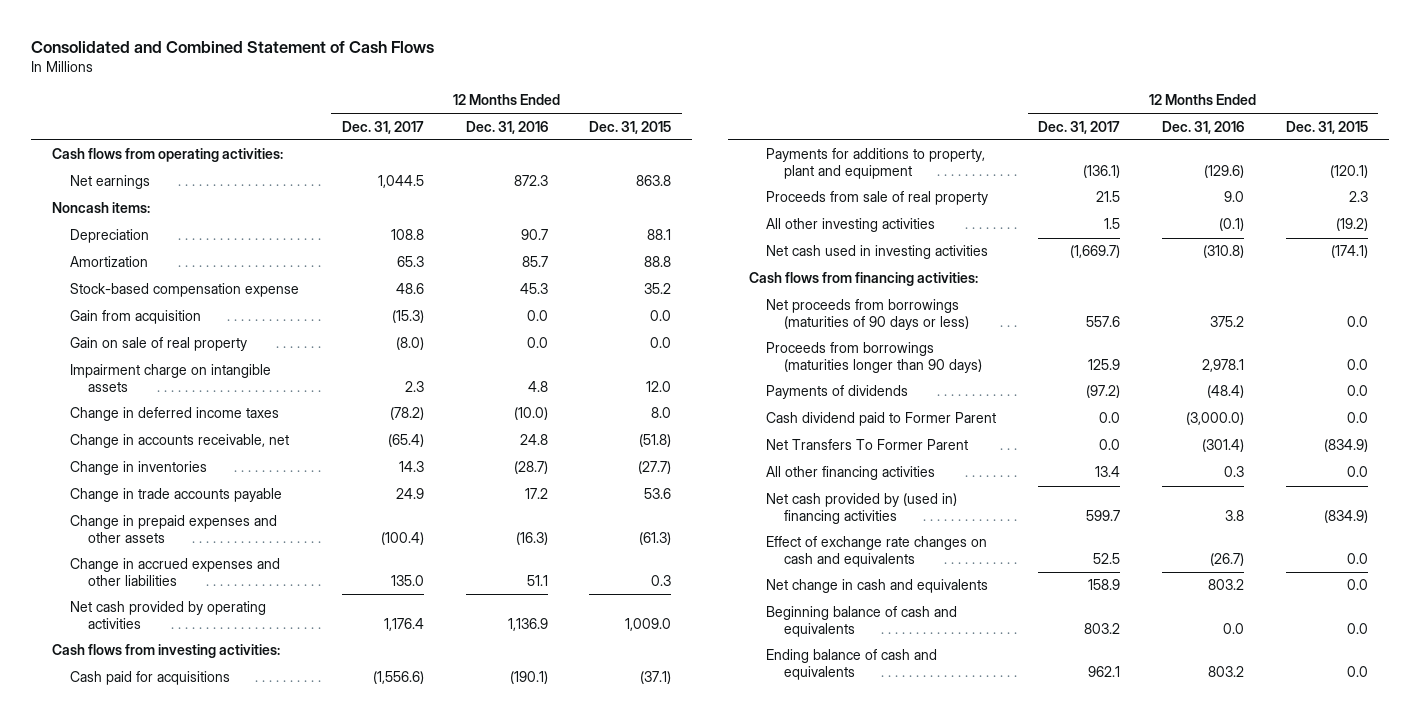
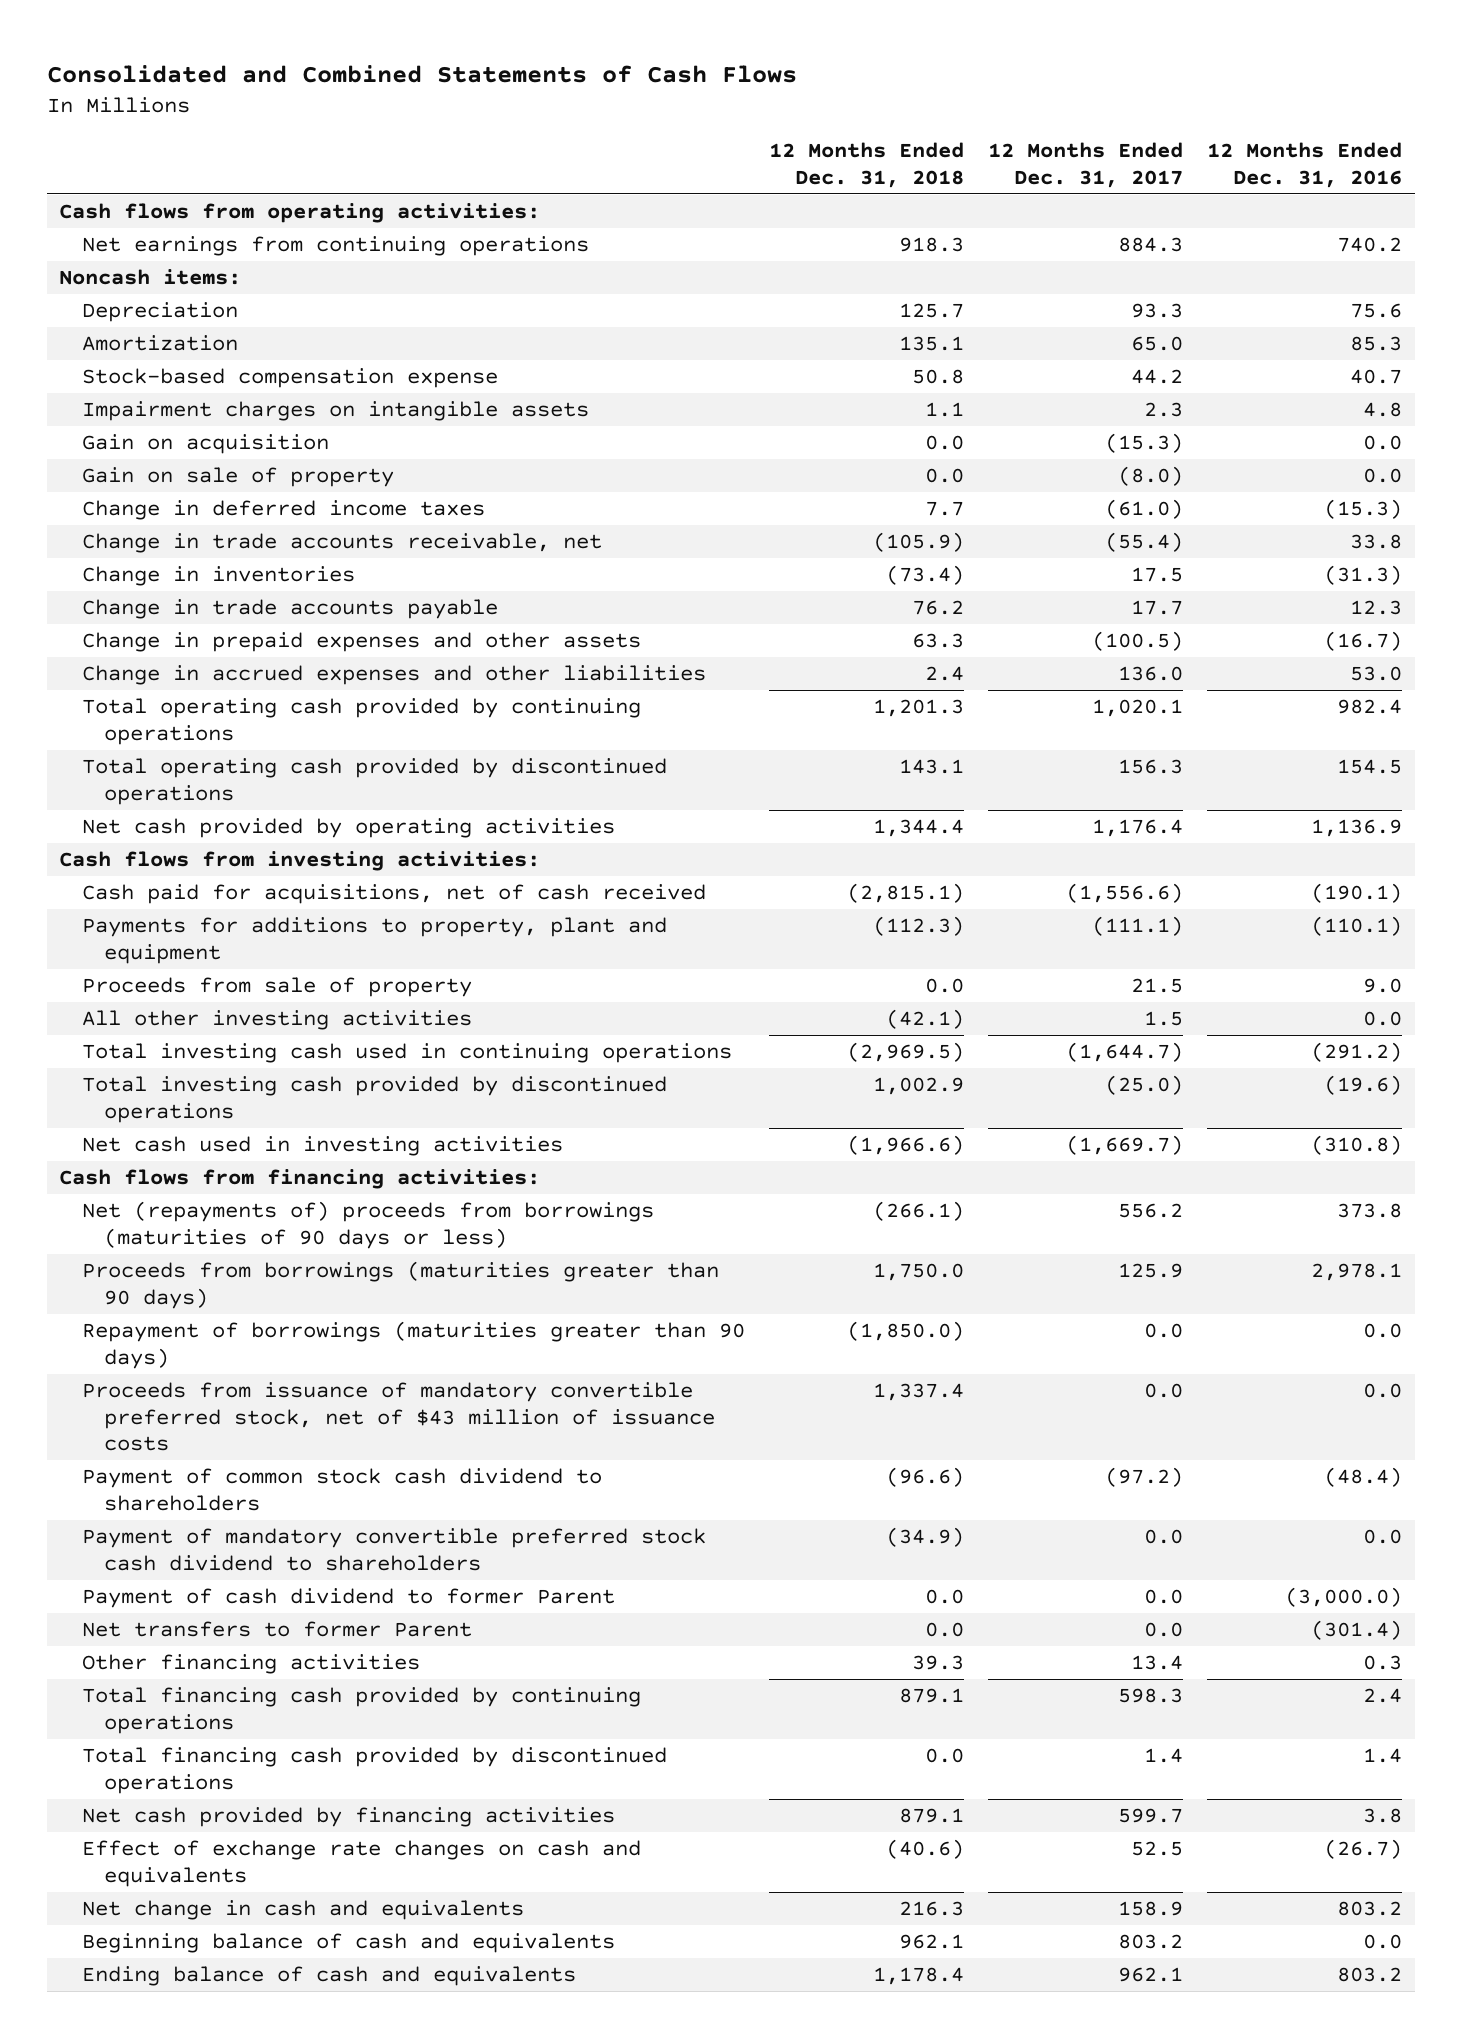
- Consolidated and Combined Statement of Cash Flows
+ Consolidated and Combined Statements of Cash Flows
- | 12 Months Ended Dec. 31, 2017 | 12 Months Ended Dec. 31, 2016 | 12 Months Ended Dec. 31, 2015
+ | 12 Months Ended Dec. 31, 2018 | 12 Months Ended Dec. 31, 2017 | 12 Months Ended Dec. 31, 2016
- Net earnings | 1,044.5 | 872.3 | 863.8
+ Net earnings from continuing operations | 918.3 | 884.3 | 740.2
- Depreciation | 108.8 | 90.7 | 88.1
- Amortization | 65.3 | 85.7 | 88.8
- Stock-based compensation expense | 48.6 | 45.3 | 35.2
- Gain from acquisition | (15.3) | 0.0 | 0.0
- Gain on sale of real property | (8.0) | 0.0 | 0.0
- Impairment charge on intangible assets | 2.3 | 4.8 | 12.0
- Change in deferred income taxes | (78.2) | (10.0) | 8.0
- Change in accounts receivable, net | (65.4) | 24.8 | (51.8)
- Change in inventories | 14.3 | (28.7) | (27.7)
- Change in trade accounts payable | 24.9 | 17.2 | 53.6
- Change in prepaid expenses and other assets | (100.4) | (16.3) | (61.3)
- Change in accrued expenses and other liabilities | 135.0 | 51.1 | 0.3
+ Depreciation | 125.7 | 93.3 | 75.6
+ Amortization | 135.1 | 65.0 | 85.3
+ Stock-based compensation expense | 50.8 | 44.2 | 40.7
+ Impairment charges on intangible assets | 1.1 | 2.3 | 4.8
+ Gain on acquisition | 0.0 | (15.3) | 0.0
+ Gain on sale of property | 0.0 | (8.0) | 0.0
+ Change in deferred income taxes | 7.7 | (61.0) | (15.3)
+ Change in trade accounts receivable, net | (105.9) | (55.4) | 33.8
+ Change in inventories | (73.4) | 17.5 | (31.3)
+ Change in trade accounts payable | 76.2 | 17.7 | 12.3
+ Change in prepaid expenses and other assets | 63.3 | (100.5) | (16.7)
+ Change in accrued expenses and other liabilities | 2.4 | 136.0 | 53.0
+ Total operating cash provided by continuing operations | 1,201.3 | 1,020.1 | 982.4
+ Total operating cash provided by discontinued operations | 143.1 | 156.3 | 154.5
- Cash paid for acquisitions | (1,556.6) | (190.1) | (37.1)
- Payments for additions to property, plant and equipment | (136.1) | (129.6) | (120.1)
- Proceeds from sale of real property | 21.5 | 9.0 | 2.3
- All other investing activities | 1.5 | (0.1) | (19.2)
+ Cash paid for acquisitions, net of cash received | (2,815.1) | (1,556.6) | (190.1)
+ Payments for additions to property, plant and equipment | (112.3) | (111.1) | (110.1)
+ Proceeds from sale of property | 0.0 | 21.5 | 9.0
+ All other investing activities | (42.1) | 1.5 | 0.0
+ Total investing cash used in continuing operations | (2,969.5) | (1,644.7) | (291.2)
+ Total investing cash provided by discontinued operations | 1,002.9 | (25.0) | (19.6)
- Net proceeds from borrowings (maturities of 90 days or less) | 557.6 | 375.2 | 0.0
- Proceeds from borrowings (maturities longer than 90 days) | 125.9 | 2,978.1 | 0.0
- Payments of dividends | (97.2) | (48.4) | 0.0
- Cash dividend paid to Former Parent | 0.0 | (3,000.0) | 0.0
- Net Transfers To Former Parent | 0.0 | (301.4) | (834.9)
- All other financing activities | 13.4 | 0.3 | 0.0
- Net cash provided by (used in) financing activities | 599.7 | 3.8 | (834.9)
+ Net (repayments of) proceeds from borrowings (maturities of 90 days or less) | (266.1) | 556.2 | 373.8
+ Proceeds from borrowings (maturities greater than 90 days) | 1,750.0 | 125.9 | 2,978.1
+ Repayment of borrowings (maturities greater than 90 days) | (1,850.0) | 0.0 | 0.0
+ Proceeds from issuance of mandatory convertible preferred stock, net of $43 million of issuance costs | 1,337.4 | 0.0 | 0.0
+ Payment of common stock cash dividend to shareholders | (96.6) | (97.2) | (48.4)
+ Payment of mandatory convertible preferred stock cash dividend to shareholders | (34.9) | 0.0 | 0.0
+ Payment of cash dividend to former Parent | 0.0 | 0.0 | (3,000.0)
+ Net transfers to former Parent | 0.0 | 0.0 | (301.4)
+ Other financing activities | 39.3 | 13.4 | 0.3
+ Total financing cash provided by continuing operations | 879.1 | 598.3 | 2.4
+ Total financing cash provided by discontinued operations | 0.0 | 1.4 | 1.4
+ Net cash provided by financing activities | 879.1 | 599.7 | 3.8

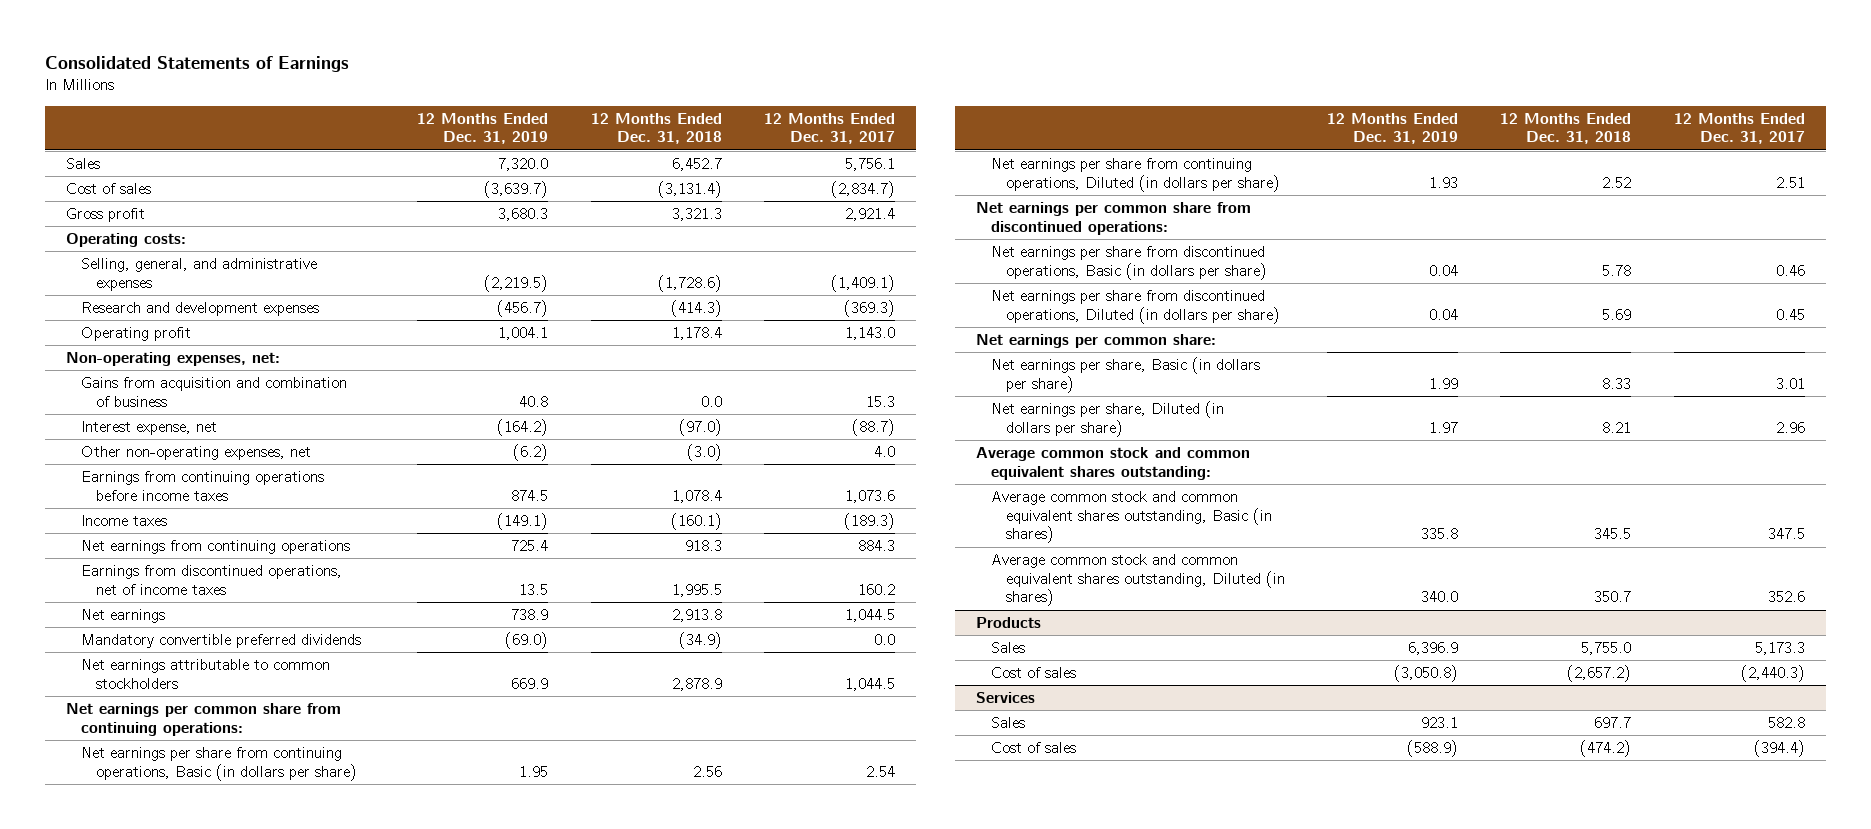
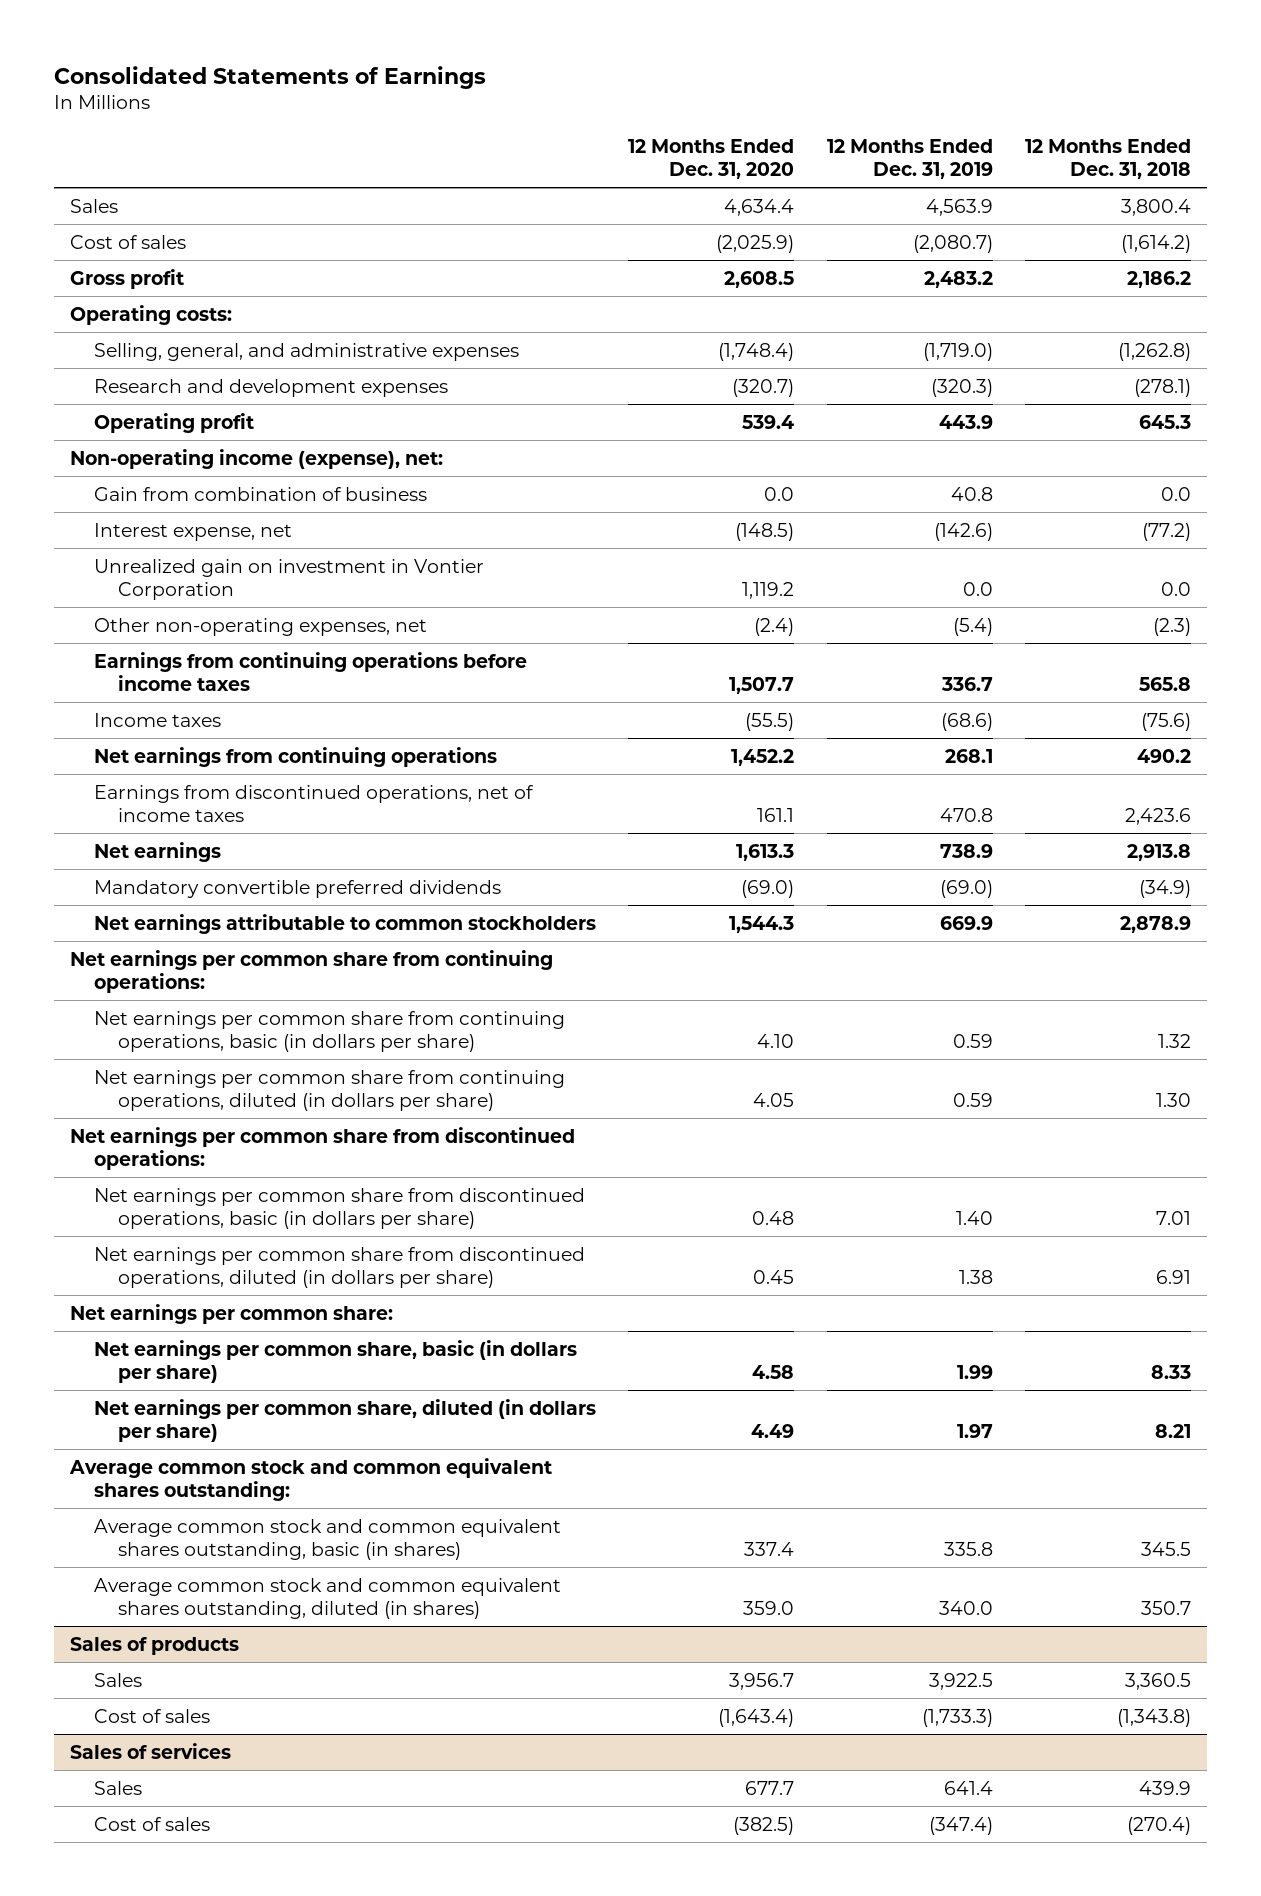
- | 12 Months Ended Dec. 31, 2019 | 12 Months Ended Dec. 31, 2018 | 12 Months Ended Dec. 31, 2017
+ | 12 Months Ended Dec. 31, 2020 | 12 Months Ended Dec. 31, 2019 | 12 Months Ended Dec. 31, 2018
- Sales | 7,320.0 | 6,452.7 | 5,756.1
- Cost of sales | (3,639.7) | (3,131.4) | (2,834.7)
- Gross profit | 3,680.3 | 3,321.3 | 2,921.4
+ Sales | 4,634.4 | 4,563.9 | 3,800.4
+ Cost of sales | (2,025.9) | (2,080.7) | (1,614.2)
+ Gross profit | 2,608.5 | 2,483.2 | 2,186.2
- Selling, general, and administrative expenses | (2,219.5) | (1,728.6) | (1,409.1)
- Research and development expenses | (456.7) | (414.3) | (369.3)
- Operating profit | 1,004.1 | 1,178.4 | 1,143.0
- Non-operating expenses, net:
- Gains from acquisition and combination of business | 40.8 | 0.0 | 15.3
- Interest expense, net | (164.2) | (97.0) | (88.7)
- Other non-operating expenses, net | (6.2) | (3.0) | 4.0
- Earnings from continuing operations before income taxes | 874.5 | 1,078.4 | 1,073.6
- Income taxes | (149.1) | (160.1) | (189.3)
- Net earnings from continuing operations | 725.4 | 918.3 | 884.3
- Earnings from discontinued operations, net of income taxes | 13.5 | 1,995.5 | 160.2
+ Selling, general, and administrative expenses | (1,748.4) | (1,719.0) | (1,262.8)
+ Research and development expenses | (320.7) | (320.3) | (278.1)
+ Operating profit | 539.4 | 443.9 | 645.3
+ Non-operating income (expense), net:
+ Gain from combination of business | 0.0 | 40.8 | 0.0
+ Interest expense, net | (148.5) | (142.6) | (77.2)
+ Unrealized gain on investment in Vontier Corporation | 1,119.2 | 0.0 | 0.0
+ Other non-operating expenses, net | (2.4) | (5.4) | (2.3)
+ Earnings from continuing operations before income taxes | 1,507.7 | 336.7 | 565.8
+ Income taxes | (55.5) | (68.6) | (75.6)
+ Net earnings from continuing operations | 1,452.2 | 268.1 | 490.2
+ Earnings from discontinued operations, net of income taxes | 161.1 | 470.8 | 2,423.6
- Net earnings per share from continuing operations, Basic (in dollars per share) | 1.95 | 2.56 | 2.54
- Net earnings per share from continuing operations, Diluted (in dollars per share) | 1.93 | 2.52 | 2.51
+ Net earnings per common share from continuing operations, basic (in dollars per share) | 4.10 | 0.59 | 1.32
+ Net earnings per common share from continuing operations, diluted (in dollars per share) | 4.05 | 0.59 | 1.30
- Net earnings per share from discontinued operations, Basic (in dollars per share) | 0.04 | 5.78 | 0.46
- Net earnings per share from discontinued operations, Diluted (in dollars per share) | 0.04 | 5.69 | 0.45
+ Net earnings per common share from discontinued operations, basic (in dollars per share) | 0.48 | 1.40 | 7.01
+ Net earnings per common share from discontinued operations, diluted (in dollars per share) | 0.45 | 1.38 | 6.91
- Net earnings per share, Basic (in dollars per share) | 1.99 | 8.33 | 3.01
- Net earnings per share, Diluted (in dollars per share) | 1.97 | 8.21 | 2.96
+ Net earnings per common share, basic (in dollars per share) | 4.58 | 1.99 | 8.33
+ Net earnings per common share, diluted (in dollars per share) | 4.49 | 1.97 | 8.21
- Average common stock and common equivalent shares outstanding, Basic (in shares) | 335.8 | 345.5 | 347.5
- Average common stock and common equivalent shares outstanding, Diluted (in shares) | 340.0 | 350.7 | 352.6
- Products
- Sales | 6,396.9 | 5,755.0 | 5,173.3
- Cost of sales | (3,050.8) | (2,657.2) | (2,440.3)
- Services
- Sales | 923.1 | 697.7 | 582.8
- Cost of sales | (588.9) | (474.2) | (394.4)
+ Average common stock and common equivalent shares outstanding, basic (in shares) | 337.4 | 335.8 | 345.5
+ Average common stock and common equivalent shares outstanding, diluted (in shares) | 359.0 | 340.0 | 350.7
+ Sales of products
+ Sales | 3,956.7 | 3,922.5 | 3,360.5
+ Cost of sales | (1,643.4) | (1,733.3) | (1,343.8)
+ Sales of services
+ Sales | 677.7 | 641.4 | 439.9
+ Cost of sales | (382.5) | (347.4) | (270.4)

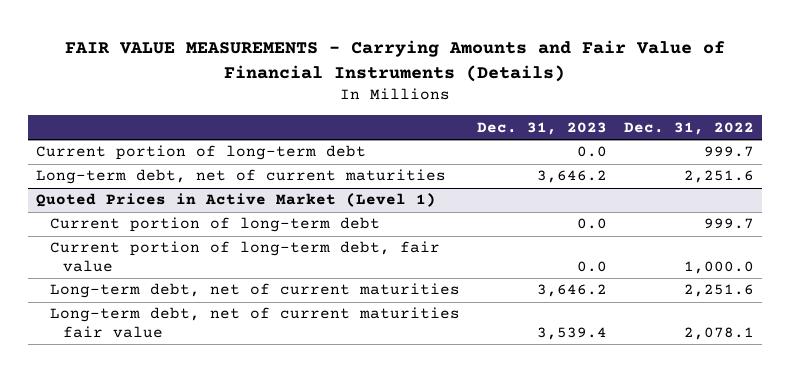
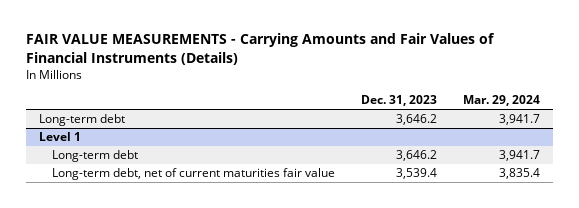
- FAIR VALUE MEASUREMENTS - Carrying Amounts and Fair Value of Financial Instruments (Details)
+ FAIR VALUE MEASUREMENTS - Carrying Amounts and Fair Values of Financial Instruments (Details)
- | Dec. 31, 2023 | Dec. 31, 2022
+ | Dec. 31, 2023 | Mar. 29, 2024
- Current portion of long-term debt | 0.0 | 999.7
- Long-term debt, net of current maturities | 3,646.2 | 2,251.6
- Quoted Prices in Active Market (Level 1)
- Current portion of long-term debt | 0.0 | 999.7
- Current portion of long-term debt, fair value | 0.0 | 1,000.0
- Long-term debt, net of current maturities | 3,646.2 | 2,251.6
+ Long-term debt | 3,646.2 | 3,941.7
+ Level 1
+ Long-term debt | 3,646.2 | 3,941.7

